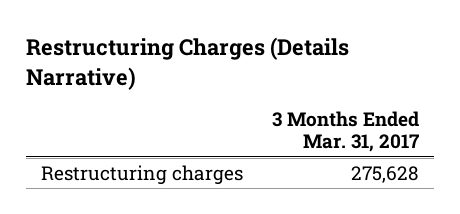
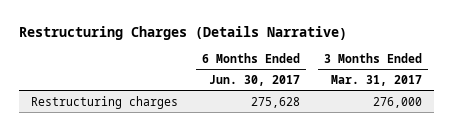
- | 3 Months Ended Mar. 31, 2017
+ | 6 Months Ended Jun. 30, 2017 | 3 Months Ended Mar. 31, 2017
- Restructuring charges | 275,628
+ Restructuring charges | 275,628 | 276,000

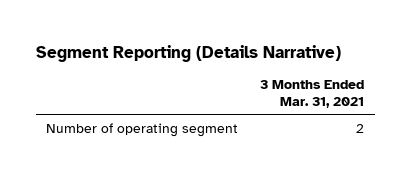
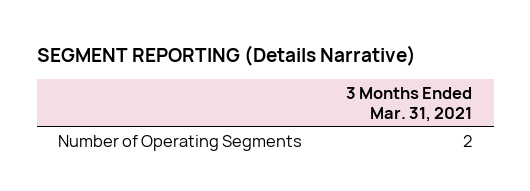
- Segment Reporting (Details Narrative)
+ SEGMENT REPORTING (Details Narrative)
- Number of operating segment | 2
+ Number of Operating Segments | 2

